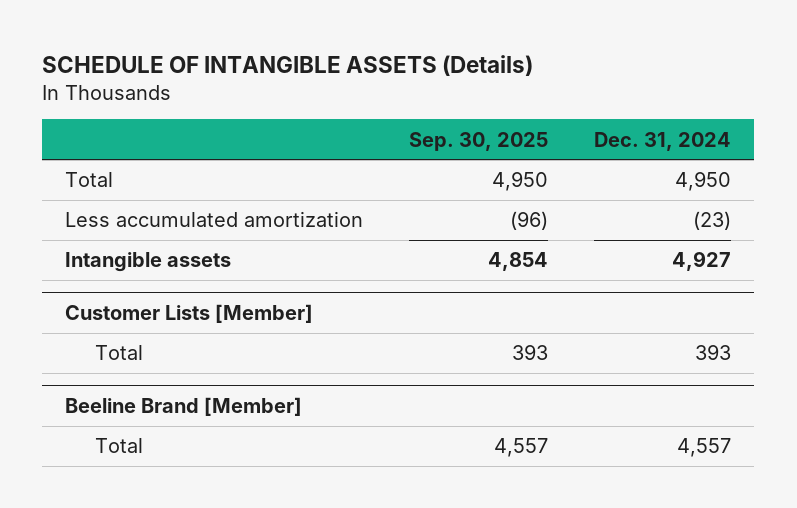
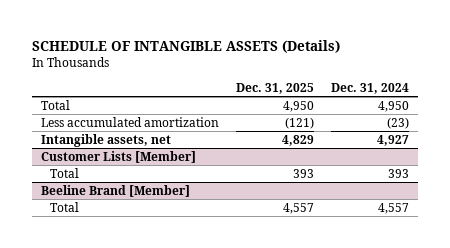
- | Sep. 30, 2025 | Dec. 31, 2024
+ | Dec. 31, 2025 | Dec. 31, 2024
- Intangible assets | 4,854 | 4,927
+ Intangible assets, net | 4,829 | 4,927

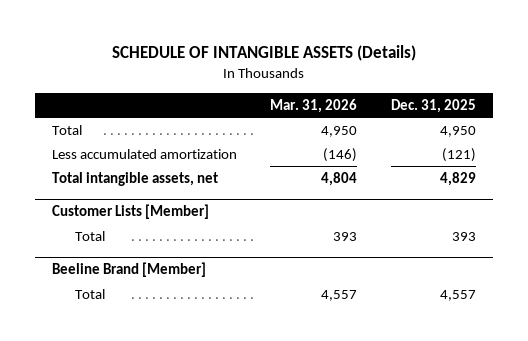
- | Dec. 31, 2025 | Dec. 31, 2024
+ | Mar. 31, 2026 | Dec. 31, 2025
- Intangible assets, net | 4,829 | 4,927
+ Total intangible assets, net | 4,804 | 4,829

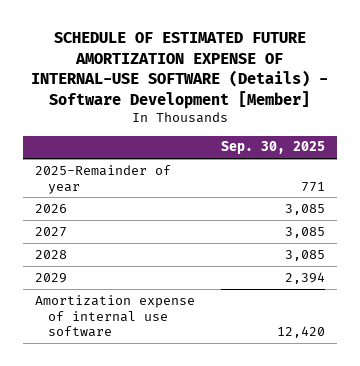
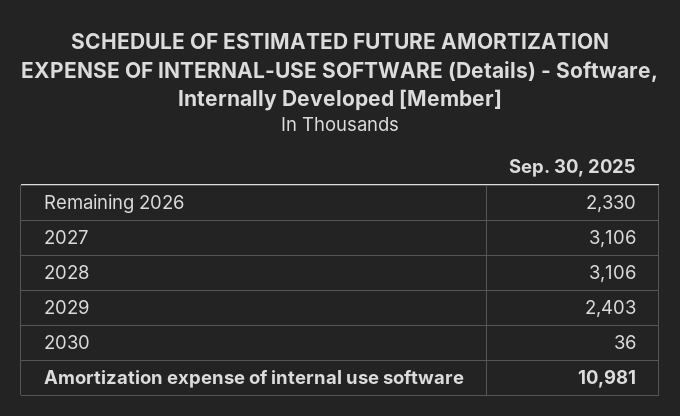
- SCHEDULE OF ESTIMATED FUTURE AMORTIZATION EXPENSE OF INTERNAL-USE SOFTWARE (Details) - Software Development [Member]
+ SCHEDULE OF ESTIMATED FUTURE AMORTIZATION EXPENSE OF INTERNAL-USE SOFTWARE (Details) - Software, Internally Developed [Member]
- 2025-Remainder of year | 771
- 2026 | 3,085
- 2027 | 3,085
- 2028 | 3,085
- 2029 | 2,394
- Amortization expense of internal use software | 12,420
+ Remaining 2026 | 2,330
+ 2027 | 3,106
+ 2028 | 3,106
+ 2029 | 2,403
+ 2030 | 36
+ Amortization expense of internal use software | 10,981

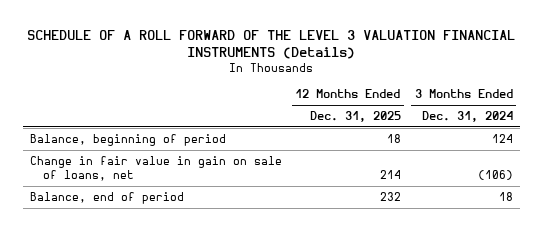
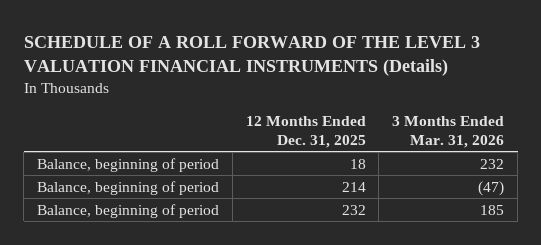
- | 12 Months Ended Dec. 31, 2025 | 3 Months Ended Dec. 31, 2024
+ | 12 Months Ended Dec. 31, 2025 | 3 Months Ended Mar. 31, 2026
- Change in fair value in gain on sale of loans, net | 214 | (106)
- Balance, end of period | 232 | 18
+ Balance, beginning of period | 214 | (47)
+ Balance, beginning of period | 232 | 185

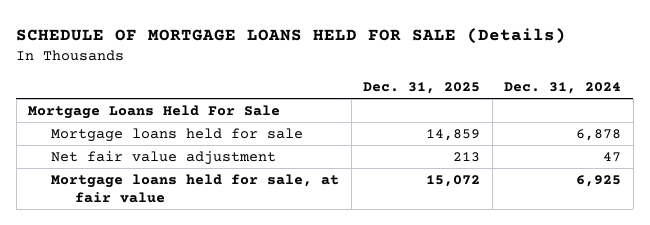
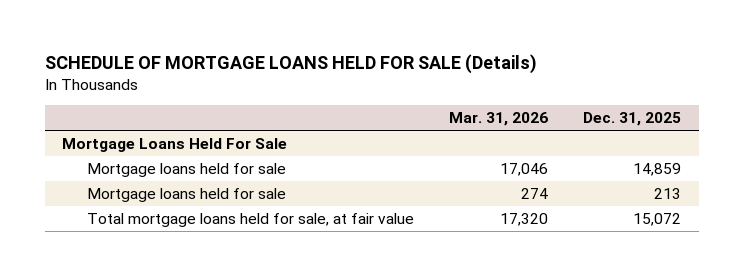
- | Dec. 31, 2025 | Dec. 31, 2024
+ | Mar. 31, 2026 | Dec. 31, 2025
- Net fair value adjustment | 213 | 47
- Mortgage loans held for sale, at fair value | 15,072 | 6,925
+ Mortgage loans held for sale | 274 | 213
+ Total mortgage loans held for sale, at fair value | 17,320 | 15,072

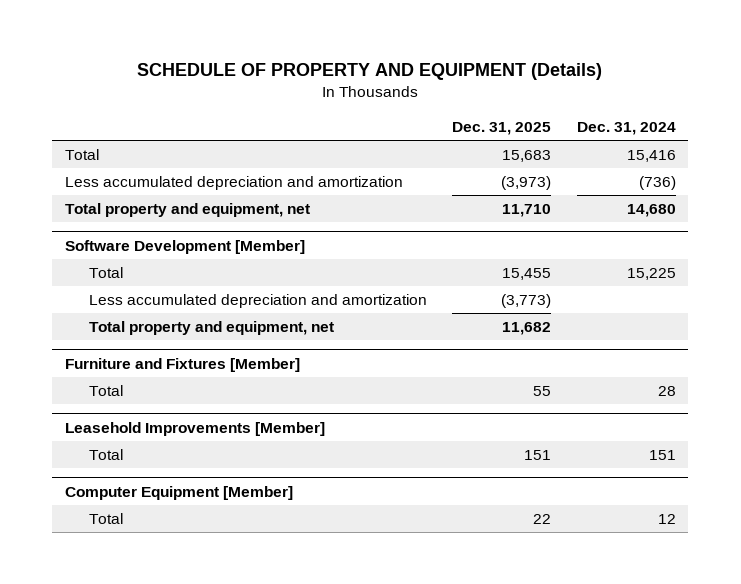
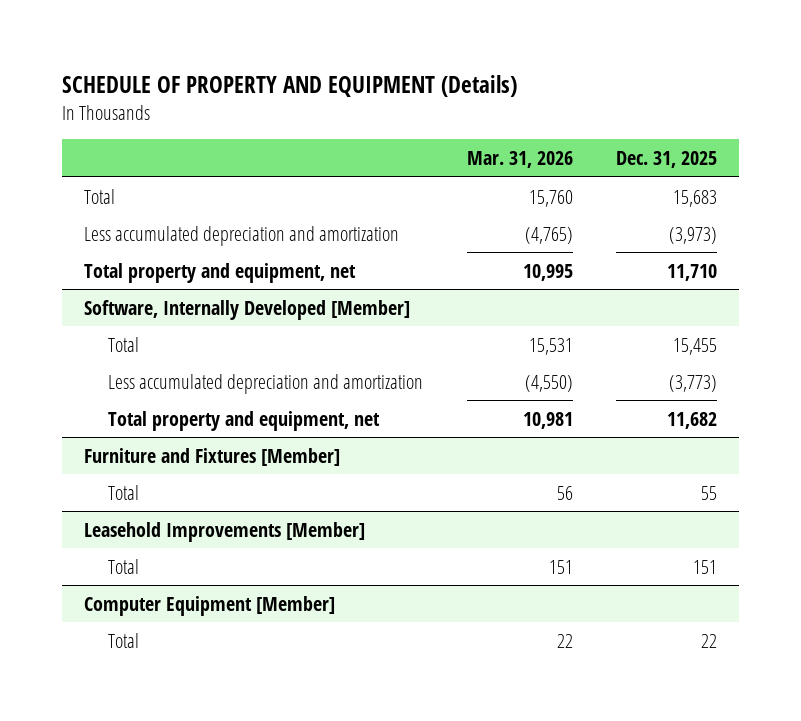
- | Dec. 31, 2025 | Dec. 31, 2024
+ | Mar. 31, 2026 | Dec. 31, 2025
- Software Development [Member]
+ Software, Internally Developed [Member]

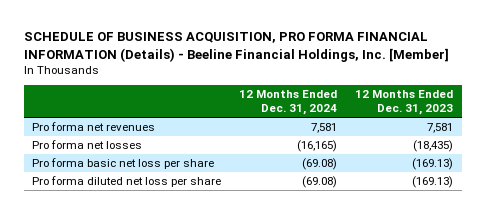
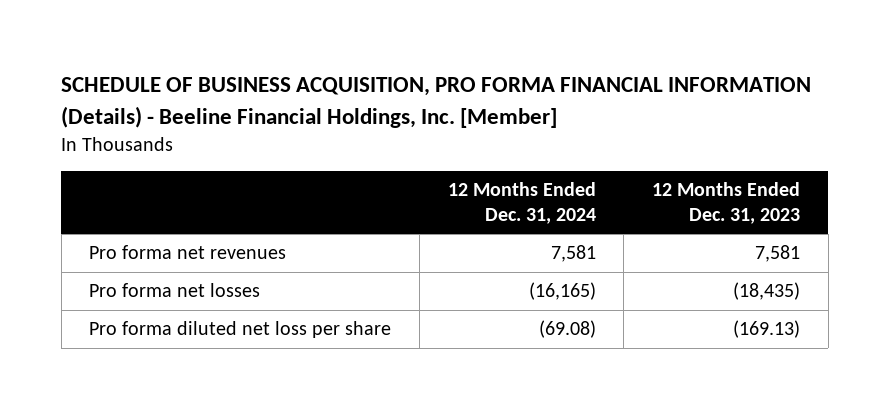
- Pro forma basic net loss per share | (69.08) | (169.13)

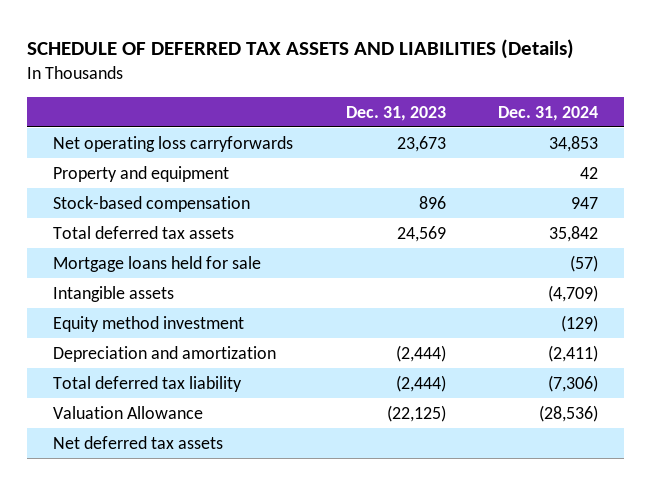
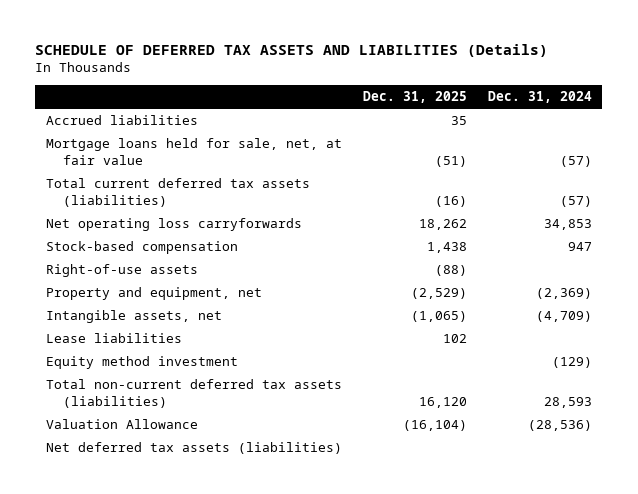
- | Dec. 31, 2023 | Dec. 31, 2024
+ | Dec. 31, 2025 | Dec. 31, 2024
+ Accrued liabilities | 35 |
+ Mortgage loans held for sale, net, at fair value | (51) | (57)
+ Total current deferred tax assets (liabilities) | (16) | (57)
- Property and equipment | | 42
- Total deferred tax assets | 24,569 | 35,842
- Mortgage loans held for sale | | (57)
- Intangible assets | | (4,709)
+ Right-of-use assets | (88) |
+ Property and equipment, net | (2,529) | (2,369)
+ Intangible assets, net | (1,065) | (4,709)
+ Lease liabilities | 102 |
- Depreciation and amortization | (2,444) | (2,411)
- Total deferred tax liability | (2,444) | (7,306)
+ Total non-current deferred tax assets (liabilities) | 16,120 | 28,593
- Net deferred tax assets
+ Net deferred tax assets (liabilities)

